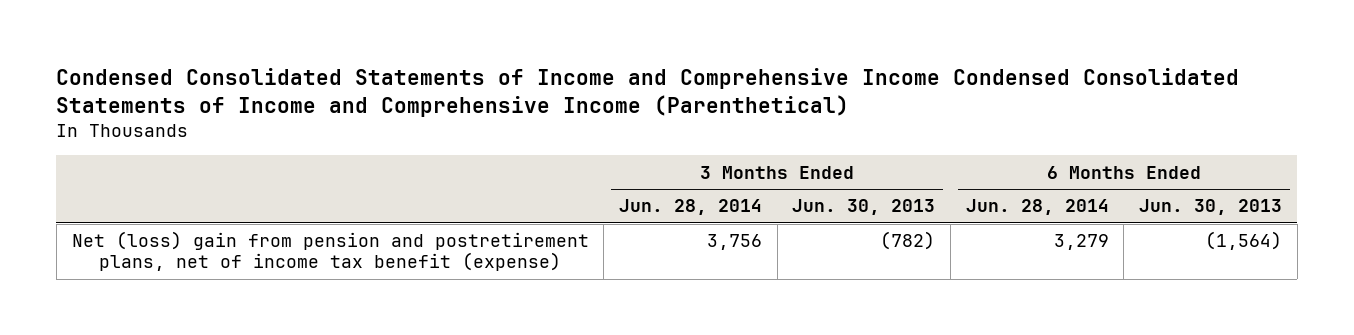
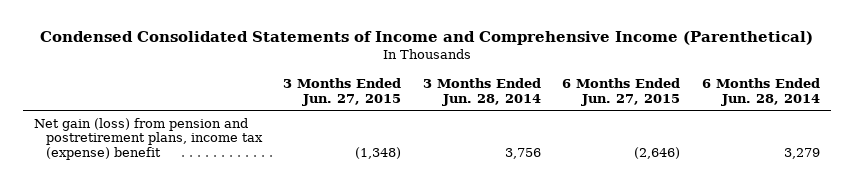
- Condensed Consolidated Statements of Income and Comprehensive Income Condensed Consolidated Statements of Income and Comprehensive Income (Parenthetical)
+ Condensed Consolidated Statements of Income and Comprehensive Income (Parenthetical)
- | 3 Months Ended Jun. 28, 2014 | 3 Months Ended Jun. 30, 2013 | 6 Months Ended Jun. 28, 2014 | 6 Months Ended Jun. 30, 2013
+ | 3 Months Ended Jun. 27, 2015 | 3 Months Ended Jun. 28, 2014 | 6 Months Ended Jun. 27, 2015 | 6 Months Ended Jun. 28, 2014
- Net (loss) gain from pension and postretirement plans, net of income tax benefit (expense) | 3,756 | (782) | 3,279 | (1,564)
+ Net gain (loss) from pension and postretirement plans, income tax (expense) benefit | (1,348) | 3,756 | (2,646) | 3,279

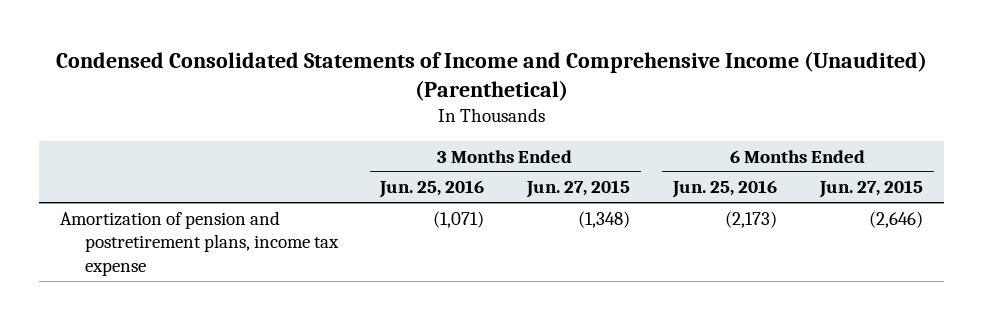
- Condensed Consolidated Statements of Income and Comprehensive Income (Parenthetical)
+ Condensed Consolidated Statements of Income and Comprehensive Income (Unaudited) (Parenthetical)
- | 3 Months Ended Jun. 27, 2015 | 3 Months Ended Jun. 28, 2014 | 6 Months Ended Jun. 27, 2015 | 6 Months Ended Jun. 28, 2014
+ | 3 Months Ended Jun. 25, 2016 | 3 Months Ended Jun. 27, 2015 | 6 Months Ended Jun. 25, 2016 | 6 Months Ended Jun. 27, 2015
- Net gain (loss) from pension and postretirement plans, income tax (expense) benefit | (1,348) | 3,756 | (2,646) | 3,279
+ Amortization of pension and postretirement plans, income tax expense | (1,071) | (1,348) | (2,173) | (2,646)

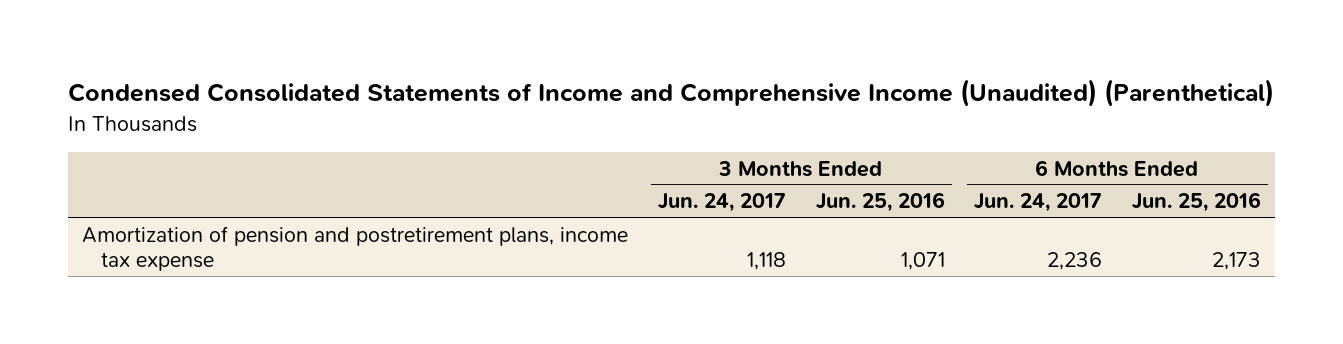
- | 3 Months Ended Jun. 25, 2016 | 3 Months Ended Jun. 27, 2015 | 6 Months Ended Jun. 25, 2016 | 6 Months Ended Jun. 27, 2015
+ | 3 Months Ended Jun. 24, 2017 | 3 Months Ended Jun. 25, 2016 | 6 Months Ended Jun. 24, 2017 | 6 Months Ended Jun. 25, 2016
- Amortization of pension and postretirement plans, income tax expense | (1,071) | (1,348) | (2,173) | (2,646)
+ Amortization of pension and postretirement plans, income tax expense | 1,118 | 1,071 | 2,236 | 2,173

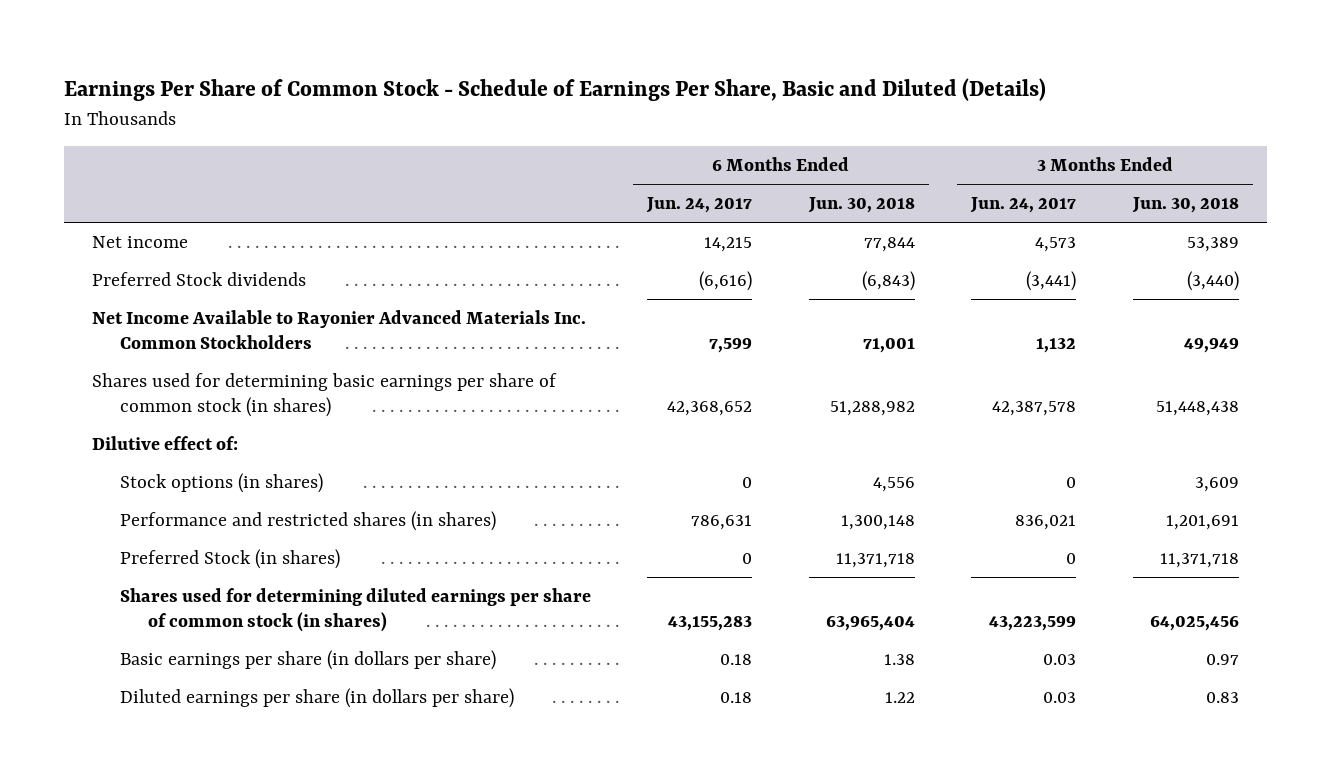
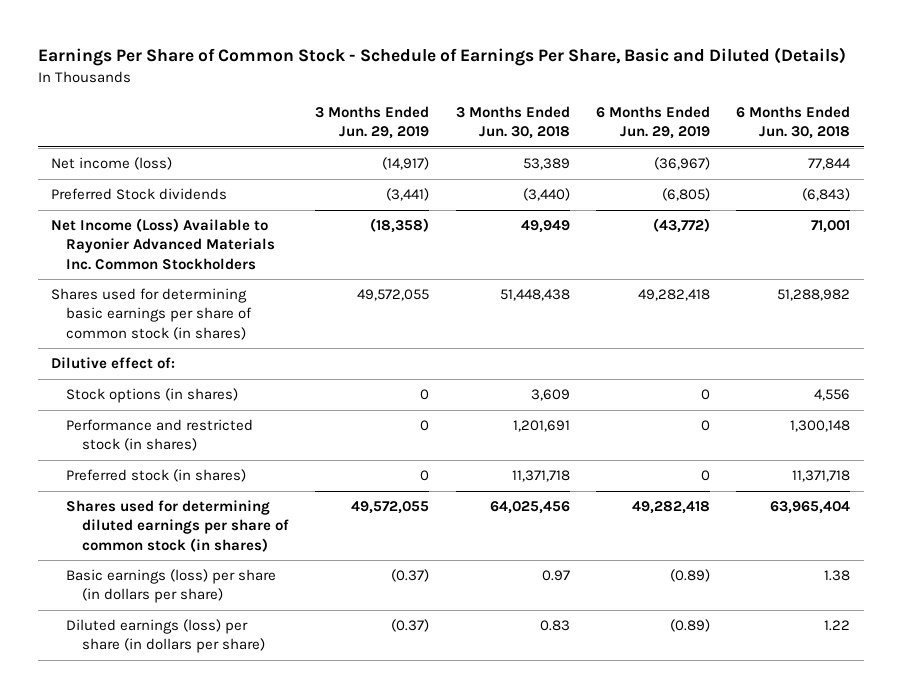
- | 6 Months Ended Jun. 24, 2017 | 6 Months Ended Jun. 30, 2018 | 3 Months Ended Jun. 24, 2017 | 3 Months Ended Jun. 30, 2018
+ | 3 Months Ended Jun. 29, 2019 | 3 Months Ended Jun. 30, 2018 | 6 Months Ended Jun. 29, 2019 | 6 Months Ended Jun. 30, 2018
- Net income | 14,215 | 77,844 | 4,573 | 53,389
+ Net income (loss) | (14,917) | 53,389 | (36,967) | 77,844
- Net Income Available to Rayonier Advanced Materials Inc. Common Stockholders | 7,599 | 71,001 | 1,132 | 49,949
+ Net Income (Loss) Available to Rayonier Advanced Materials Inc. Common Stockholders | (18,358) | 49,949 | (43,772) | 71,001
- Performance and restricted shares (in shares) | 786,631 | 1,300,148 | 836,021 | 1,201,691
- Preferred Stock (in shares) | 0 | 11,371,718 | 0 | 11,371,718
+ Performance and restricted stock (in shares) | 0 | 1,201,691 | 0 | 1,300,148
+ Preferred stock (in shares) | 0 | 11,371,718 | 0 | 11,371,718
- Basic earnings per share (in dollars per share) | 0.18 | 1.38 | 0.03 | 0.97
- Diluted earnings per share (in dollars per share) | 0.18 | 1.22 | 0.03 | 0.83
+ Basic earnings (loss) per share (in dollars per share) | (0.37) | 0.97 | (0.89) | 1.38
+ Diluted earnings (loss) per share (in dollars per share) | (0.37) | 0.83 | (0.89) | 1.22

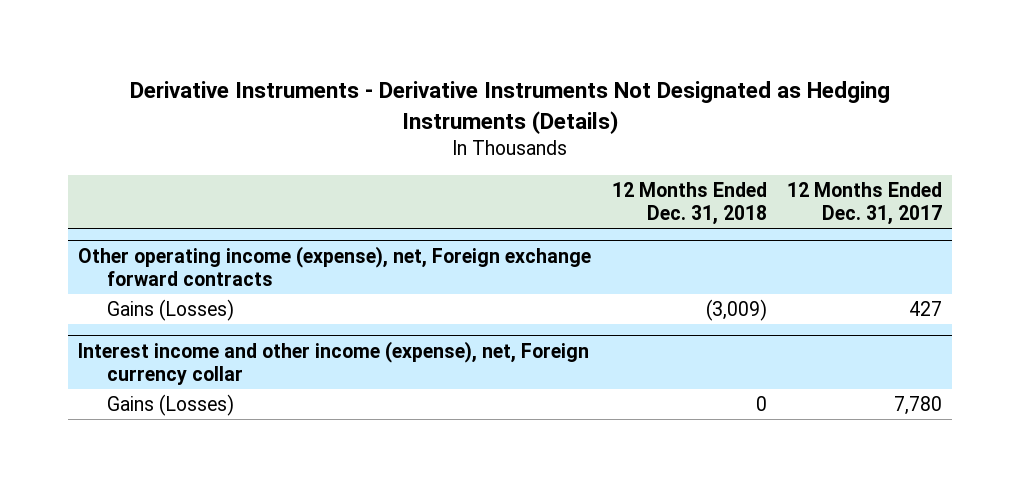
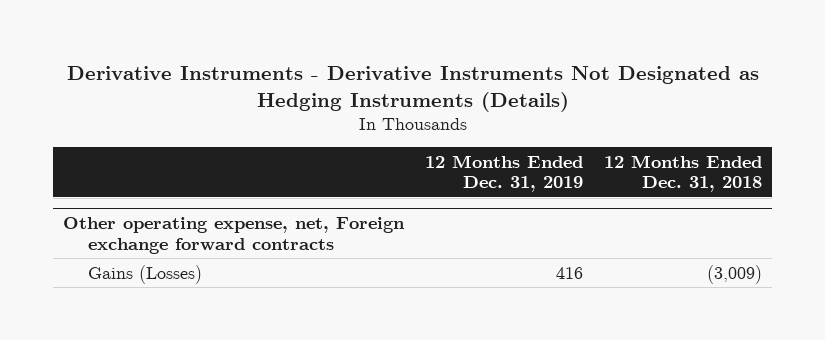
- | 12 Months Ended Dec. 31, 2018 | 12 Months Ended Dec. 31, 2017
+ | 12 Months Ended Dec. 31, 2019 | 12 Months Ended Dec. 31, 2018
- Other operating income (expense), net, Foreign exchange forward contracts
+ Other operating expense, net, Foreign exchange forward contracts
- Interest income and other income (expense), net, Foreign currency collar
- Gains (Losses) | 0 | 7,780

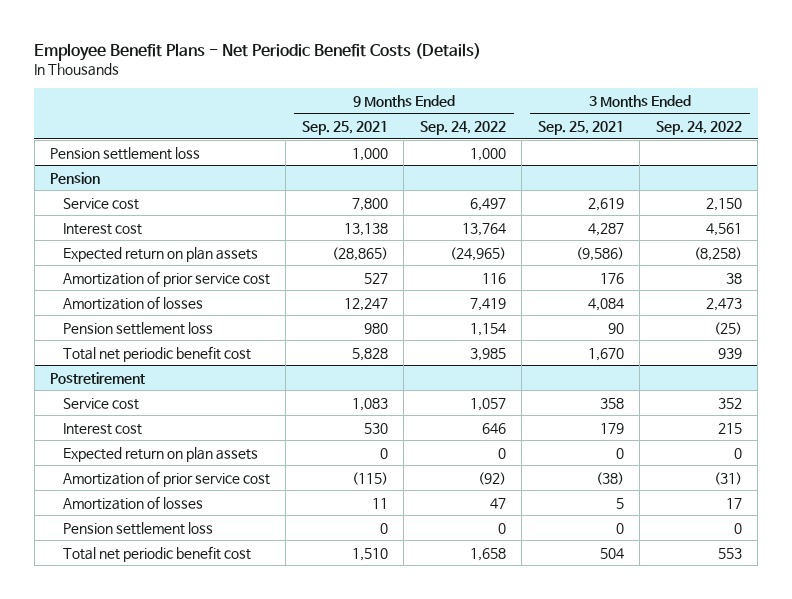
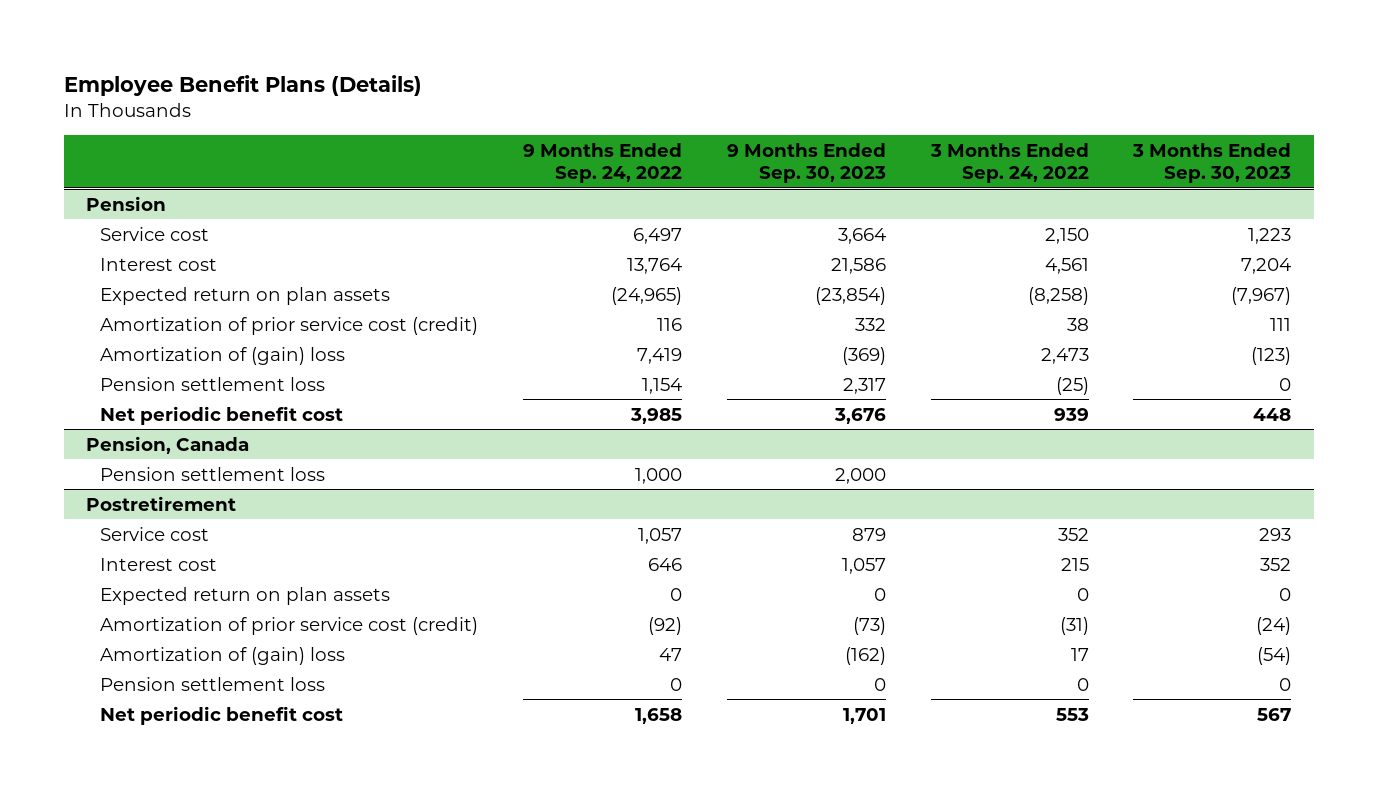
- Employee Benefit Plans - Net Periodic Benefit Costs (Details)
+ Employee Benefit Plans (Details)
- | 9 Months Ended Sep. 25, 2021 | 9 Months Ended Sep. 24, 2022 | 3 Months Ended Sep. 25, 2021 | 3 Months Ended Sep. 24, 2022
+ | 9 Months Ended Sep. 24, 2022 | 9 Months Ended Sep. 30, 2023 | 3 Months Ended Sep. 24, 2022 | 3 Months Ended Sep. 30, 2023
- Pension settlement loss | 1,000 | 1,000 | |
@ Pension
- Amortization of prior service cost | 527 | 116 | 176 | 38
- Amortization of losses | 12,247 | 7,419 | 4,084 | 2,473
+ Amortization of prior service cost (credit) | 116 | 332 | 38 | 111
+ Amortization of (gain) loss | 7,419 | (369) | 2,473 | (123)
- Total net periodic benefit cost | 5,828 | 3,985 | 1,670 | 939
+ Net periodic benefit cost | 3,985 | 3,676 | 939 | 448
+ Pension, Canada
+ Pension settlement loss | 1,000 | 2,000 | |
@ Postretirement
- Amortization of prior service cost | (115) | (92) | (38) | (31)
- Amortization of losses | 11 | 47 | 5 | 17
+ Amortization of prior service cost (credit) | (92) | (73) | (31) | (24)
+ Amortization of (gain) loss | 47 | (162) | 17 | (54)
- Total net periodic benefit cost | 1,510 | 1,658 | 504 | 553
+ Net periodic benefit cost | 1,658 | 1,701 | 553 | 567

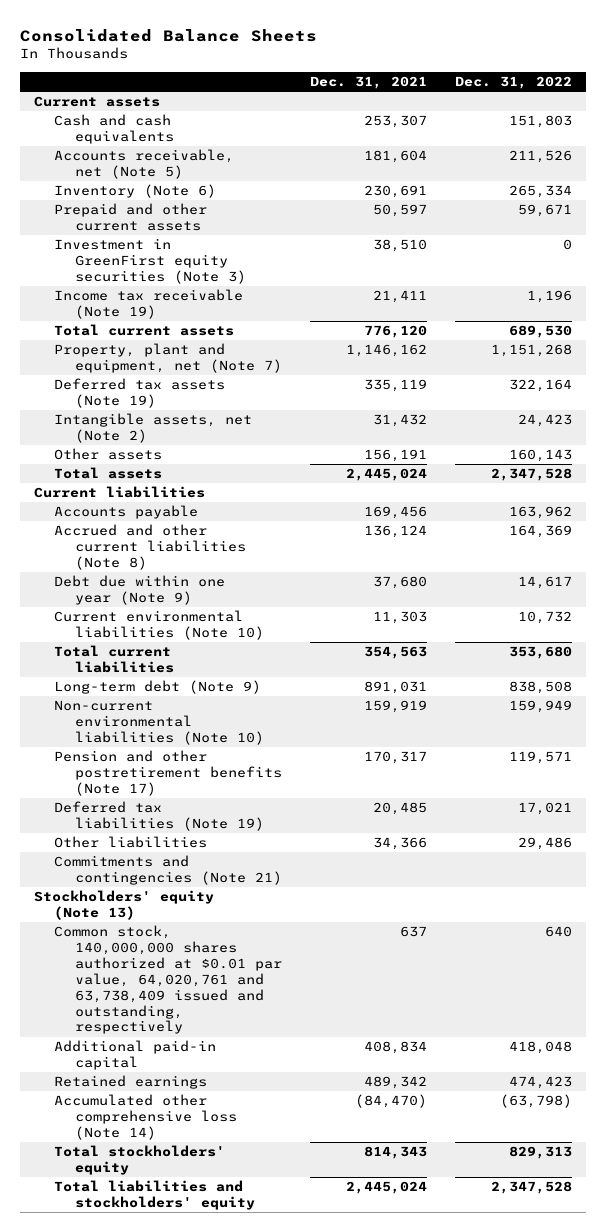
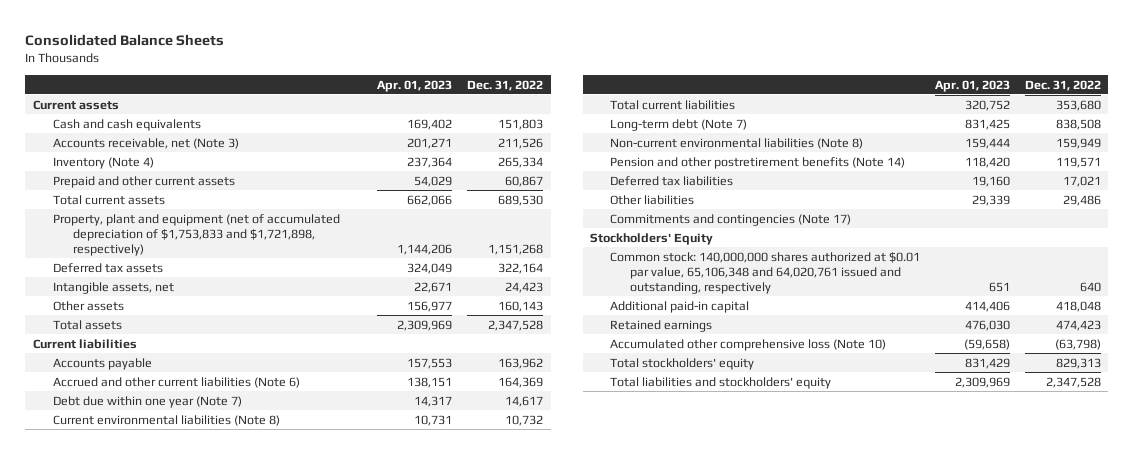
- | Dec. 31, 2021 | Dec. 31, 2022
+ | Apr. 01, 2023 | Dec. 31, 2022
- Accounts receivable, net (Note 5) | 181,604 | 211,526
- Inventory (Note 6) | 230,691 | 265,334
- Prepaid and other current assets | 50,597 | 59,671
- Investment in GreenFirst equity securities (Note 3) | 38,510 | 0
- Income tax receivable (Note 19) | 21,411 | 1,196
+ Accounts receivable, net (Note 3) | 201,271 | 211,526
+ Inventory (Note 4) | 237,364 | 265,334
+ Prepaid and other current assets | 54,029 | 60,867
- Property, plant and equipment, net (Note 7) | 1,146,162 | 1,151,268
- Deferred tax assets (Note 19) | 335,119 | 322,164
- Intangible assets, net (Note 2) | 31,432 | 24,423
+ Property, plant and equipment (net of accumulated depreciation of $1,753,833 and $1,721,898, respectively) | 1,144,206 | 1,151,268
+ Deferred tax assets | 324,049 | 322,164
+ Intangible assets, net | 22,671 | 24,423
- Accrued and other current liabilities (Note 8) | 136,124 | 164,369
- Debt due within one year (Note 9) | 37,680 | 14,617
- Current environmental liabilities (Note 10) | 11,303 | 10,732
+ Accrued and other current liabilities (Note 6) | 138,151 | 164,369
+ Debt due within one year (Note 7) | 14,317 | 14,617
+ Current environmental liabilities (Note 8) | 10,731 | 10,732
- Long-term debt (Note 9) | 891,031 | 838,508
- Non-current environmental liabilities (Note 10) | 159,919 | 159,949
- Pension and other postretirement benefits (Note 17) | 170,317 | 119,571
- Deferred tax liabilities (Note 19) | 20,485 | 17,021
+ Long-term debt (Note 7) | 831,425 | 838,508
+ Non-current environmental liabilities (Note 8) | 159,444 | 159,949
+ Pension and other postretirement benefits (Note 14) | 118,420 | 119,571
+ Deferred tax liabilities | 19,160 | 17,021
- Commitments and contingencies (Note 21)
- Stockholders' equity (Note 13)
- Common stock, 140,000,000 shares authorized at $0.01 par value, 64,020,761 and 63,738,409 issued and outstanding, respectively | 637 | 640
+ Commitments and contingencies (Note 17)
+ Stockholders' Equity
+ Common stock: 140,000,000 shares authorized at $0.01 par value, 65,106,348 and 64,020,761 issued and outstanding, respectively | 651 | 640
- Accumulated other comprehensive loss (Note 14) | (84,470) | (63,798)
+ Accumulated other comprehensive loss (Note 10) | (59,658) | (63,798)

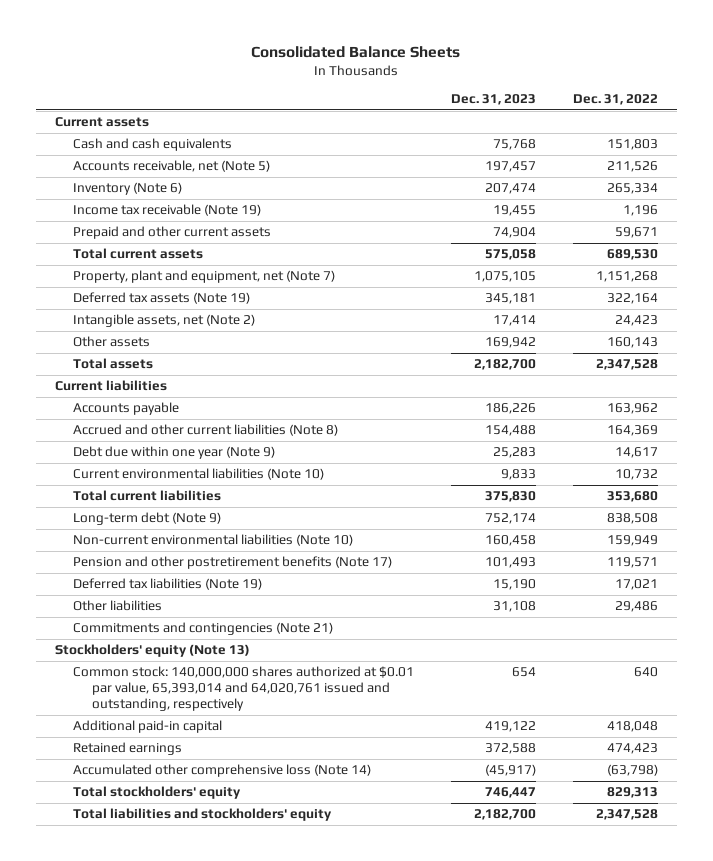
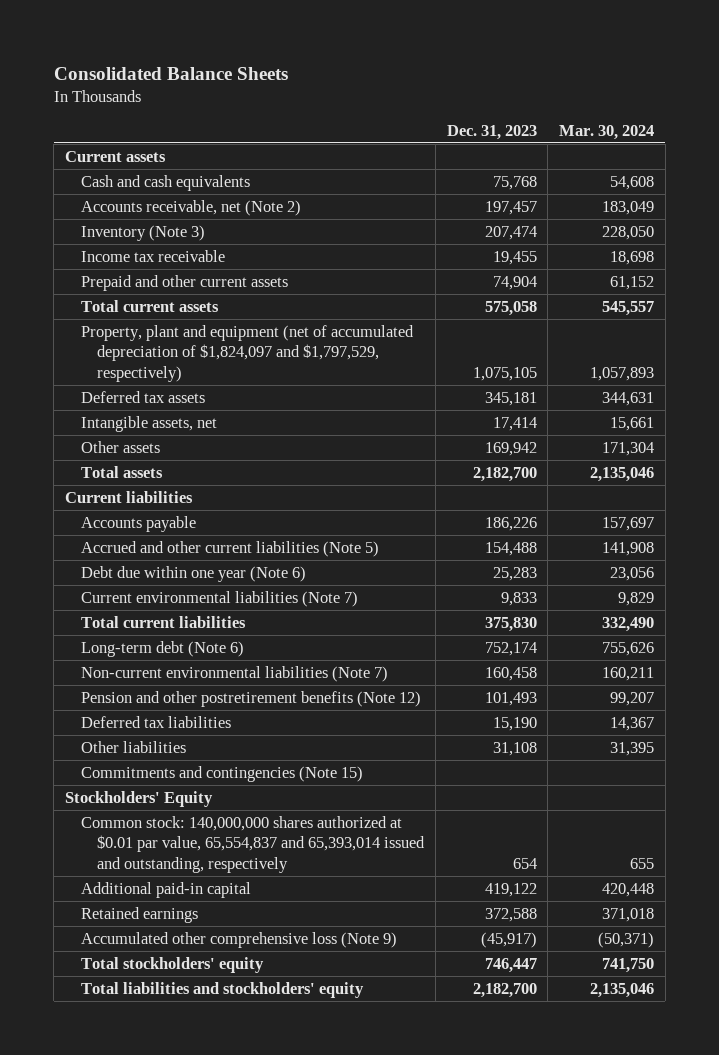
- | Dec. 31, 2023 | Dec. 31, 2022
+ | Dec. 31, 2023 | Mar. 30, 2024
- Accounts receivable, net (Note 5) | 197,457 | 211,526
- Inventory (Note 6) | 207,474 | 265,334
- Income tax receivable (Note 19) | 19,455 | 1,196
+ Accounts receivable, net (Note 2) | 197,457 | 183,049
+ Inventory (Note 3) | 207,474 | 228,050
+ Income tax receivable | 19,455 | 18,698
- Property, plant and equipment, net (Note 7) | 1,075,105 | 1,151,268
- Deferred tax assets (Note 19) | 345,181 | 322,164
- Intangible assets, net (Note 2) | 17,414 | 24,423
+ Property, plant and equipment (net of accumulated depreciation of $1,824,097 and $1,797,529, respectively) | 1,075,105 | 1,057,893
+ Deferred tax assets | 345,181 | 344,631
+ Intangible assets, net | 17,414 | 15,661
- Accrued and other current liabilities (Note 8) | 154,488 | 164,369
- Debt due within one year (Note 9) | 25,283 | 14,617
- Current environmental liabilities (Note 10) | 9,833 | 10,732
+ Accrued and other current liabilities (Note 5) | 154,488 | 141,908
+ Debt due within one year (Note 6) | 25,283 | 23,056
+ Current environmental liabilities (Note 7) | 9,833 | 9,829
- Long-term debt (Note 9) | 752,174 | 838,508
- Non-current environmental liabilities (Note 10) | 160,458 | 159,949
- Pension and other postretirement benefits (Note 17) | 101,493 | 119,571
- Deferred tax liabilities (Note 19) | 15,190 | 17,021
+ Long-term debt (Note 6) | 752,174 | 755,626
+ Non-current environmental liabilities (Note 7) | 160,458 | 160,211
+ Pension and other postretirement benefits (Note 12) | 101,493 | 99,207
+ Deferred tax liabilities | 15,190 | 14,367
- Commitments and contingencies (Note 21)
- Stockholders' equity (Note 13)
- Common stock: 140,000,000 shares authorized at $0.01 par value, 65,393,014 and 64,020,761 issued and outstanding, respectively | 654 | 640
+ Commitments and contingencies (Note 15)
+ Stockholders' Equity
+ Common stock: 140,000,000 shares authorized at $0.01 par value, 65,554,837 and 65,393,014 issued and outstanding, respectively | 654 | 655
- Accumulated other comprehensive loss (Note 14) | (45,917) | (63,798)
+ Accumulated other comprehensive loss (Note 9) | (45,917) | (50,371)

